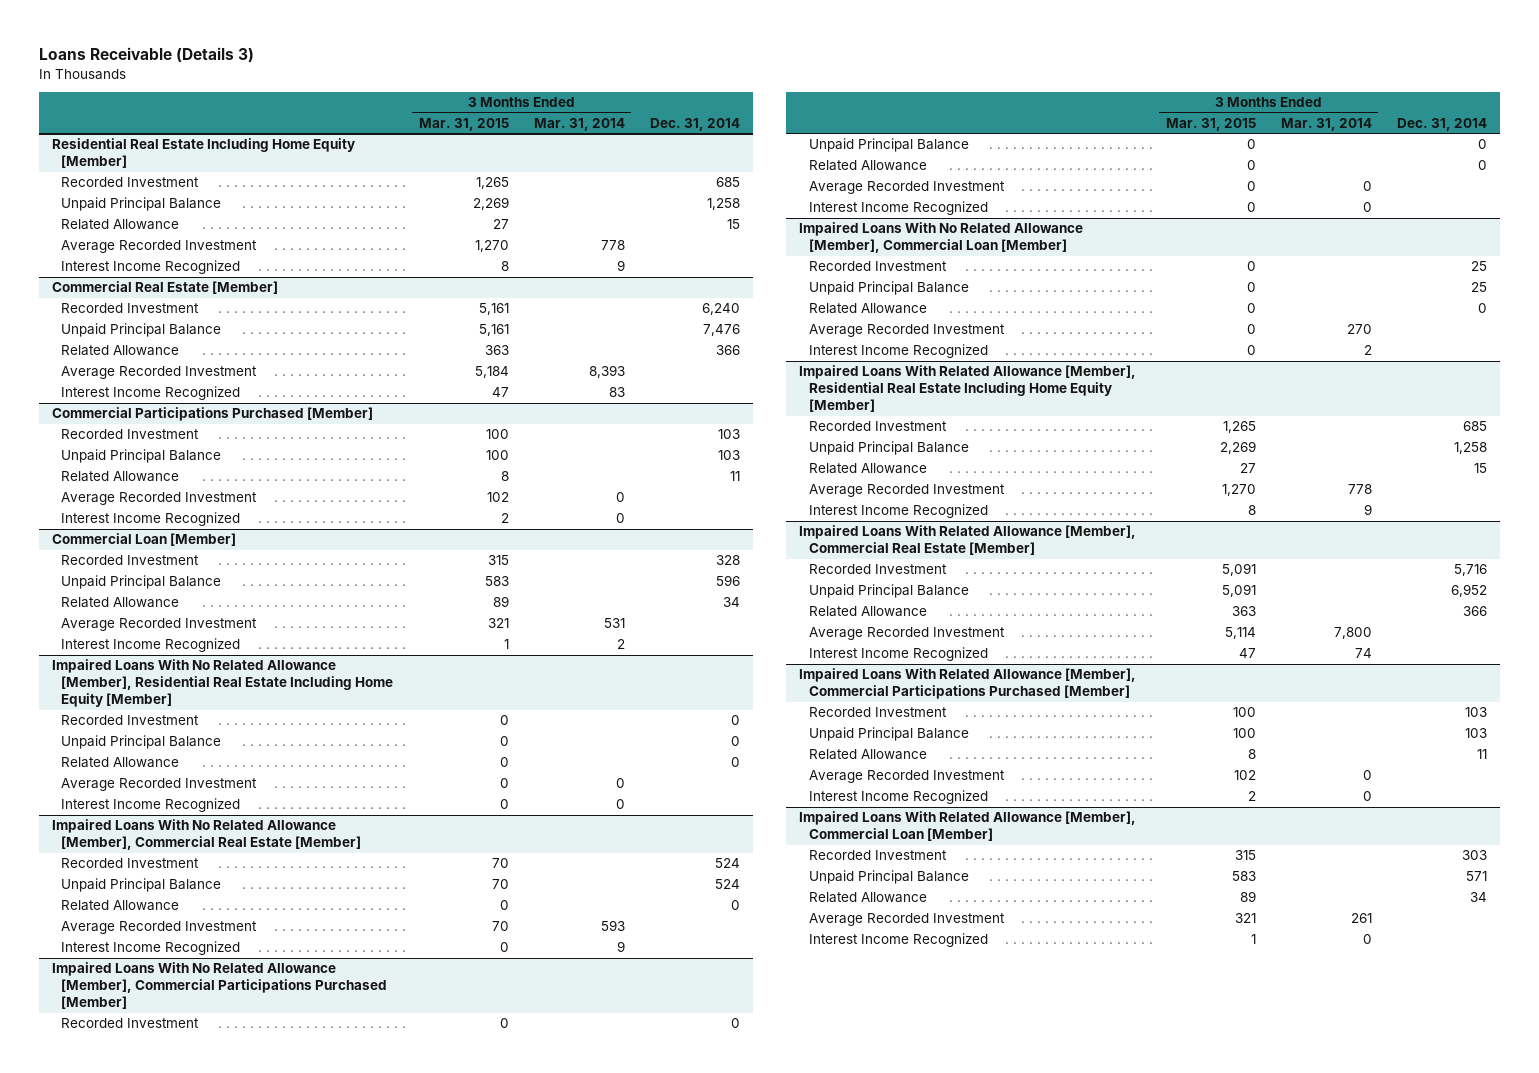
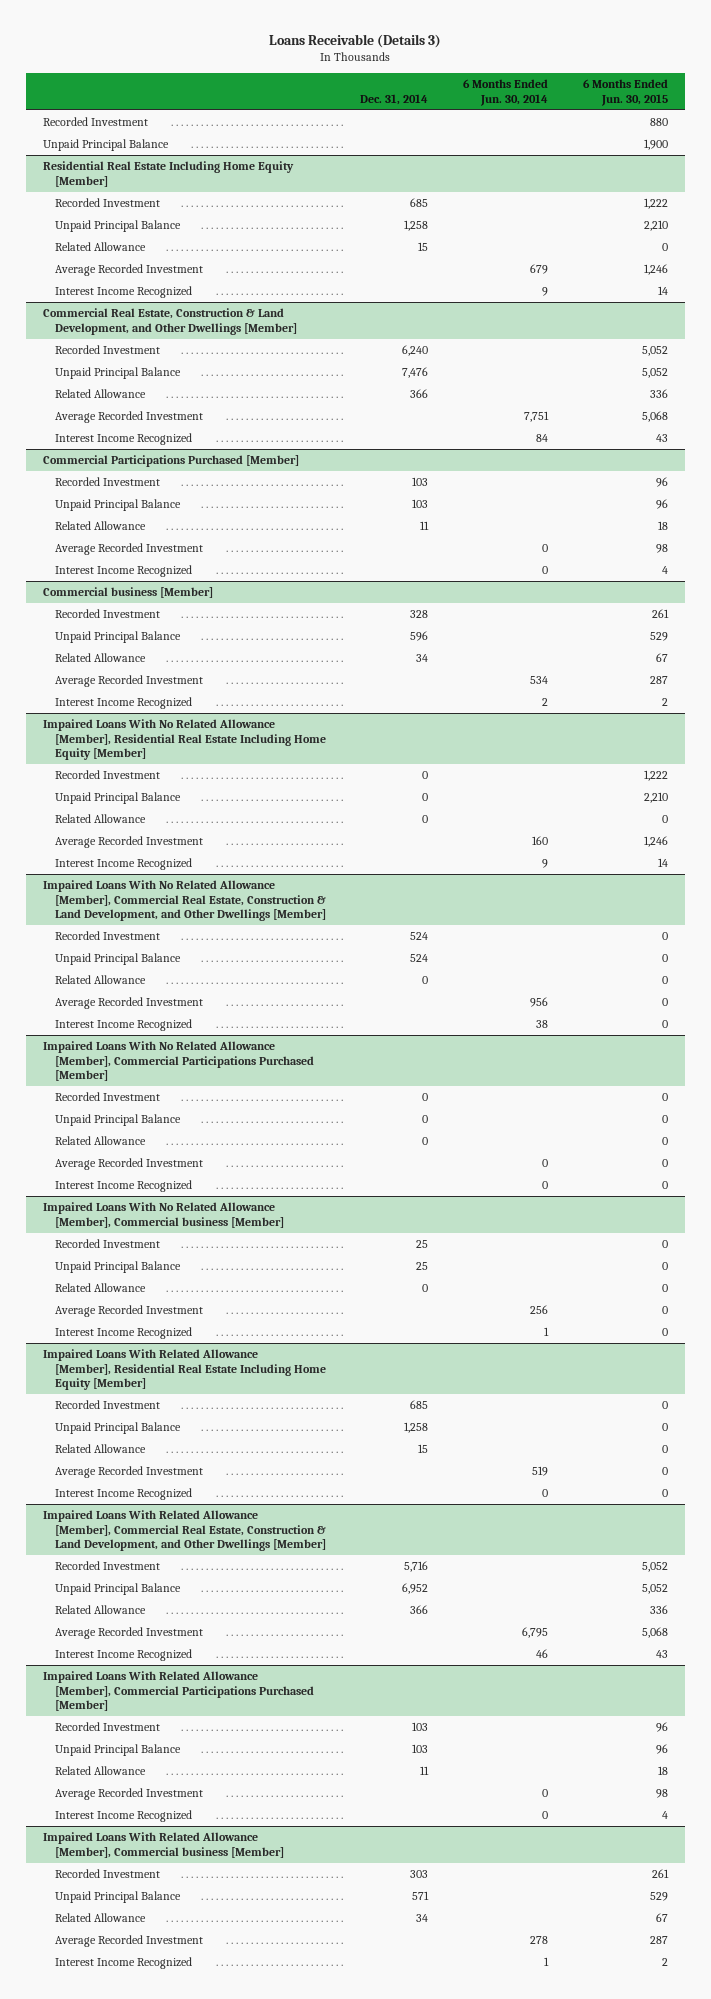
- | 3 Months Ended Mar. 31, 2015 | 3 Months Ended Mar. 31, 2014 | Dec. 31, 2014
+ | Dec. 31, 2014 | 6 Months Ended Jun. 30, 2014 | 6 Months Ended Jun. 30, 2015
+ Recorded Investment | | | 880
+ Unpaid Principal Balance | | | 1,900
- Commercial Real Estate [Member]
+ Commercial Real Estate, Construction & Land Development, and Other Dwellings [Member]
- Commercial Loan [Member]
+ Commercial business [Member]
- Impaired Loans With No Related Allowance [Member], Commercial Real Estate [Member]
+ Impaired Loans With No Related Allowance [Member], Commercial Real Estate, Construction & Land Development, and Other Dwellings [Member]
- Impaired Loans With No Related Allowance [Member], Commercial Loan [Member]
+ Impaired Loans With No Related Allowance [Member], Commercial business [Member]
- Impaired Loans With Related Allowance [Member], Commercial Real Estate [Member]
+ Impaired Loans With Related Allowance [Member], Commercial Real Estate, Construction & Land Development, and Other Dwellings [Member]
- Impaired Loans With Related Allowance [Member], Commercial Loan [Member]
+ Impaired Loans With Related Allowance [Member], Commercial business [Member]

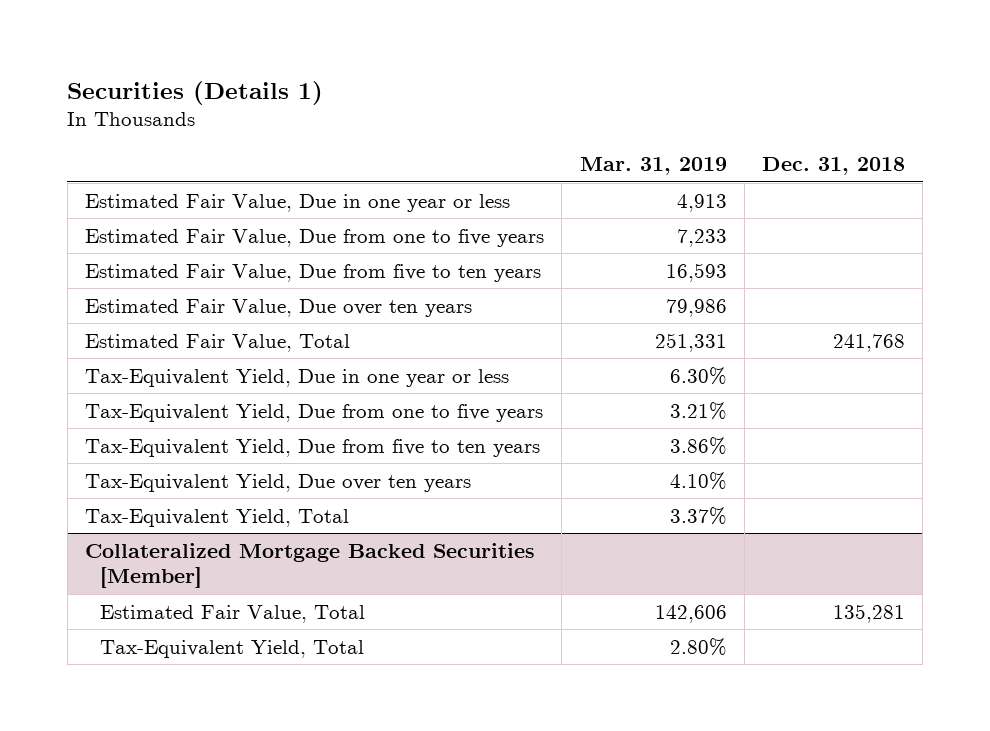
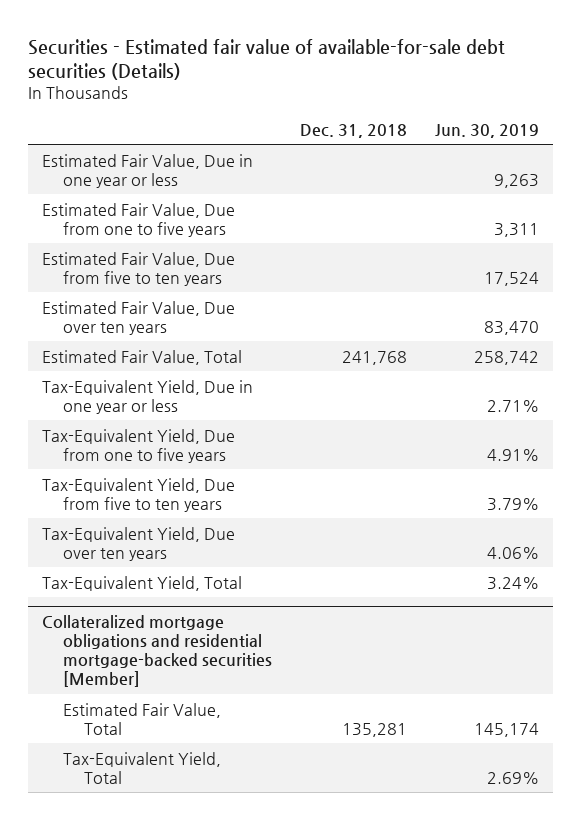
- Securities (Details 1)
+ Securities - Estimated fair value of available-for-sale debt securities (Details)
- | Mar. 31, 2019 | Dec. 31, 2018
+ | Dec. 31, 2018 | Jun. 30, 2019
- Collateralized Mortgage Backed Securities [Member]
+ Collateralized mortgage obligations and residential mortgage-backed securities [Member]

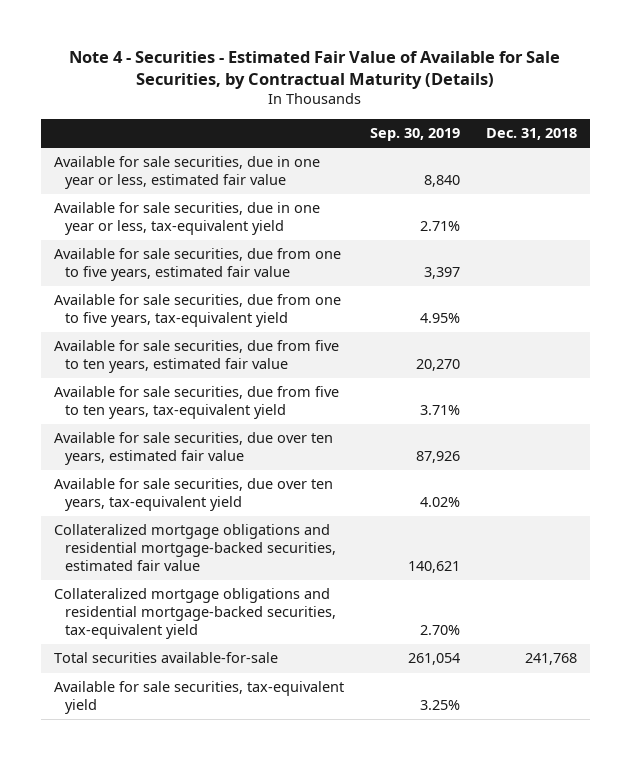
- Securities - Estimated fair value of available-for-sale debt securities (Details)
+ Note 4 - Securities - Estimated Fair Value of Available for Sale Securities, by Contractual Maturity (Details)
- | Dec. 31, 2018 | Jun. 30, 2019
+ | Sep. 30, 2019 | Dec. 31, 2018
- Estimated Fair Value, Due in one year or less | | 9,263
- Estimated Fair Value, Due from one to five years | | 3,311
- Estimated Fair Value, Due from five to ten years | | 17,524
- Estimated Fair Value, Due over ten years | | 83,470
- Estimated Fair Value, Total | 241,768 | 258,742
- Tax-Equivalent Yield, Due in one year or less | | 2.71%
- Tax-Equivalent Yield, Due from one to five years | | 4.91%
- Tax-Equivalent Yield, Due from five to ten years | | 3.79%
- Tax-Equivalent Yield, Due over ten years | | 4.06%
- Tax-Equivalent Yield, Total | | 3.24%
- Collateralized mortgage obligations and residential mortgage-backed securities [Member]
- Estimated Fair Value, Total | 135,281 | 145,174
- Tax-Equivalent Yield, Total | | 2.69%
+ Available for sale securities, due in one year or less, estimated fair value | 8,840 |
+ Available for sale securities, due in one year or less, tax-equivalent yield | 2.71% |
+ Available for sale securities, due from one to five years, estimated fair value | 3,397 |
+ Available for sale securities, due from one to five years, tax-equivalent yield | 4.95% |
+ Available for sale securities, due from five to ten years, estimated fair value | 20,270 |
+ Available for sale securities, due from five to ten years, tax-equivalent yield | 3.71% |
+ Available for sale securities, due over ten years, estimated fair value | 87,926 |
+ Available for sale securities, due over ten years, tax-equivalent yield | 4.02% |
+ Collateralized mortgage obligations and residential mortgage-backed securities, estimated fair value | 140,621 |
+ Collateralized mortgage obligations and residential mortgage-backed securities, tax-equivalent yield | 2.70% |
+ Total securities available-for-sale | 261,054 | 241,768
+ Available for sale securities, tax-equivalent yield | 3.25% |

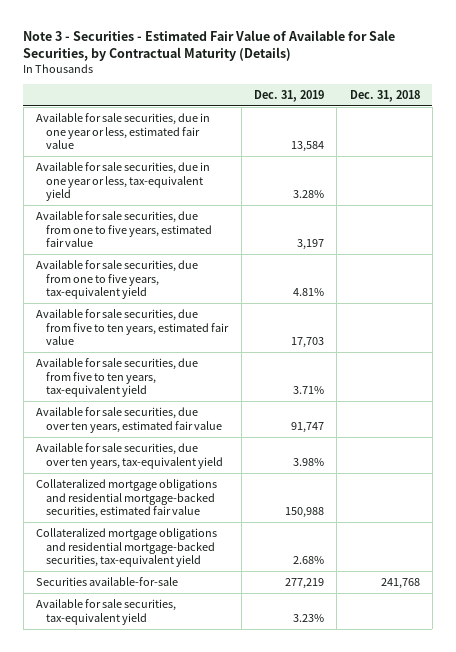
- Note 4 - Securities - Estimated Fair Value of Available for Sale Securities, by Contractual Maturity (Details)
+ Note 3 - Securities - Estimated Fair Value of Available for Sale Securities, by Contractual Maturity (Details)
- | Sep. 30, 2019 | Dec. 31, 2018
+ | Dec. 31, 2019 | Dec. 31, 2018
- Total securities available-for-sale | 261,054 | 241,768
+ Securities available-for-sale | 277,219 | 241,768

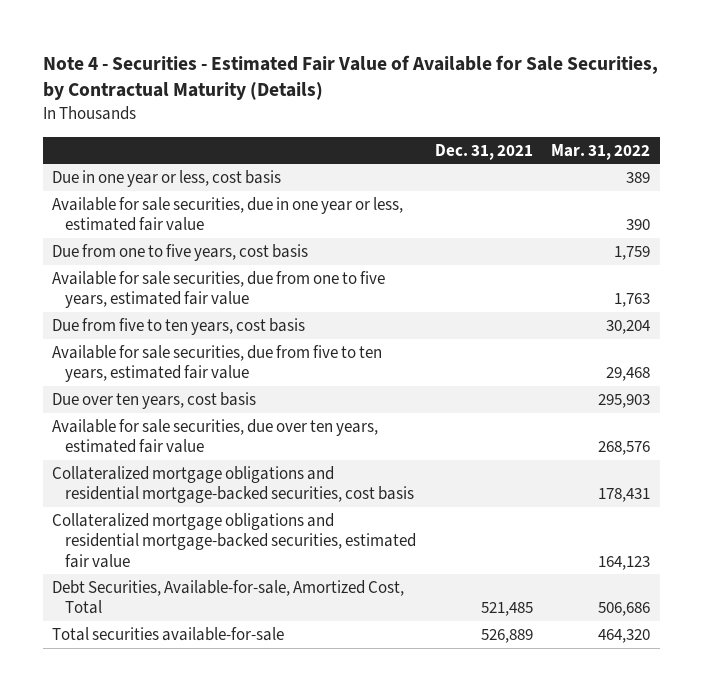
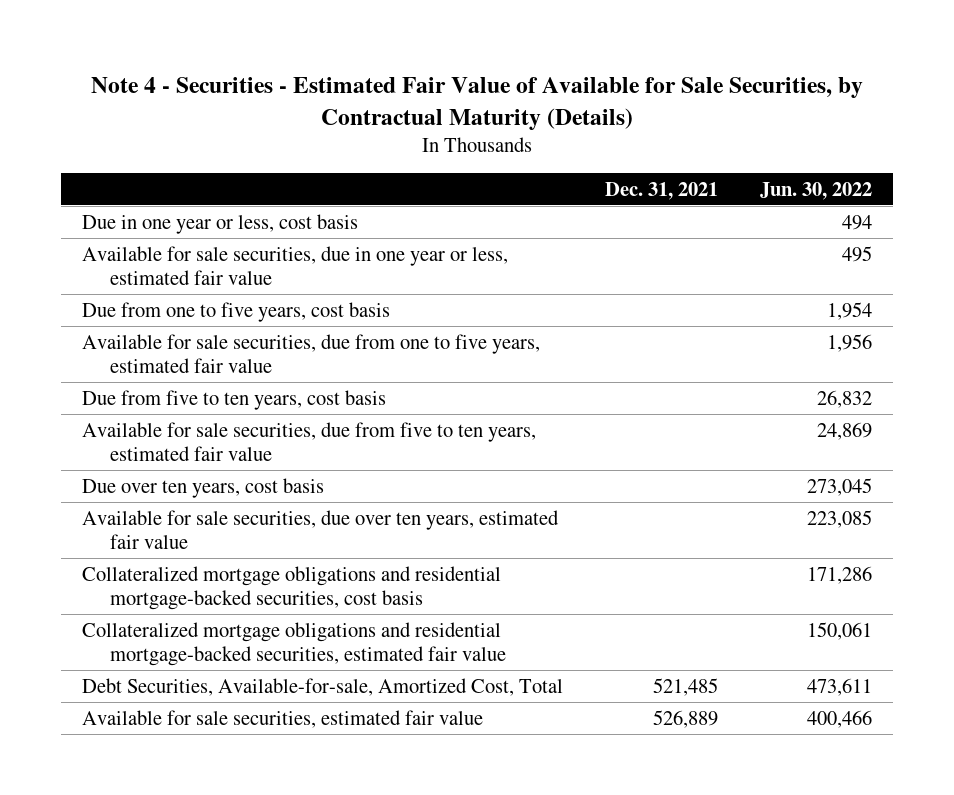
- | Dec. 31, 2021 | Mar. 31, 2022
+ | Dec. 31, 2021 | Jun. 30, 2022
- Total securities available-for-sale | 526,889 | 464,320
+ Available for sale securities, estimated fair value | 526,889 | 400,466

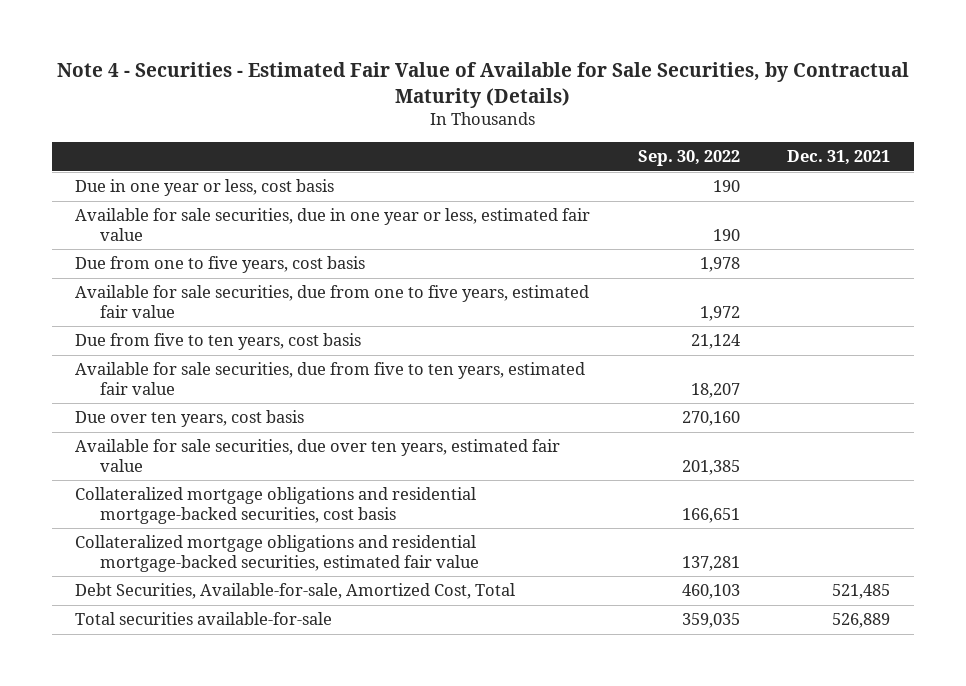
- | Dec. 31, 2021 | Jun. 30, 2022
+ | Sep. 30, 2022 | Dec. 31, 2021
- Available for sale securities, estimated fair value | 526,889 | 400,466
+ Total securities available-for-sale | 359,035 | 526,889

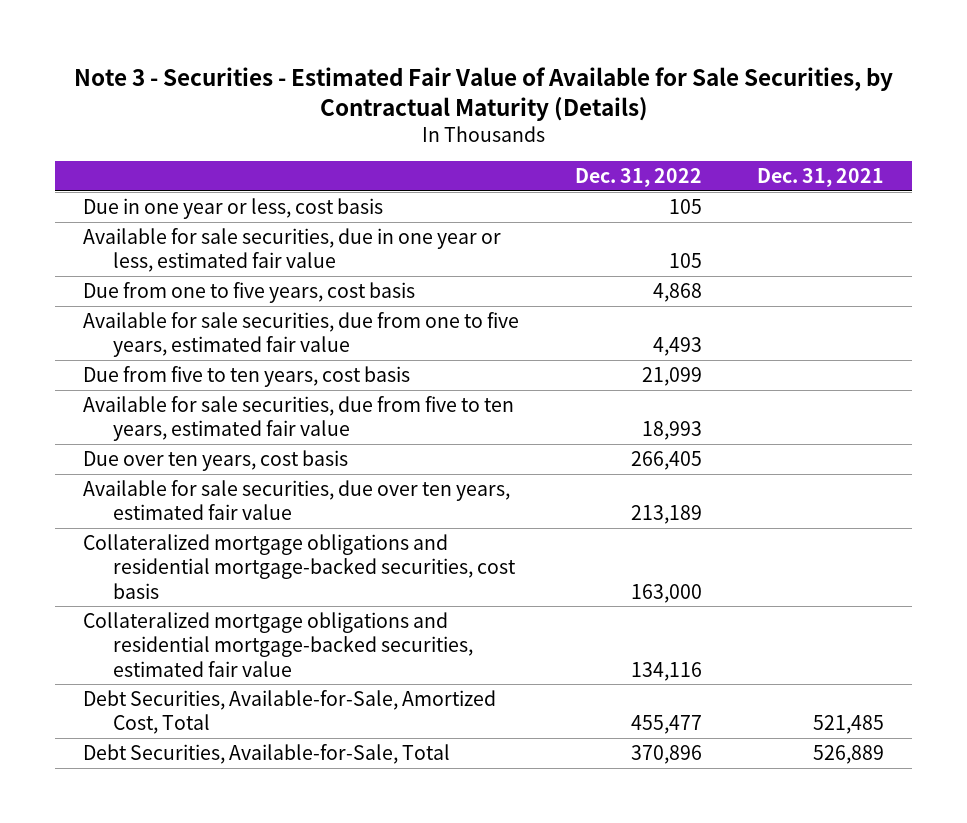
- Note 4 - Securities - Estimated Fair Value of Available for Sale Securities, by Contractual Maturity (Details)
+ Note 3 - Securities - Estimated Fair Value of Available for Sale Securities, by Contractual Maturity (Details)
- | Sep. 30, 2022 | Dec. 31, 2021
+ | Dec. 31, 2022 | Dec. 31, 2021
- Debt Securities, Available-for-sale, Amortized Cost, Total | 460,103 | 521,485
- Total securities available-for-sale | 359,035 | 526,889
+ Debt Securities, Available-for-Sale, Amortized Cost, Total | 455,477 | 521,485
+ Debt Securities, Available-for-Sale, Total | 370,896 | 526,889

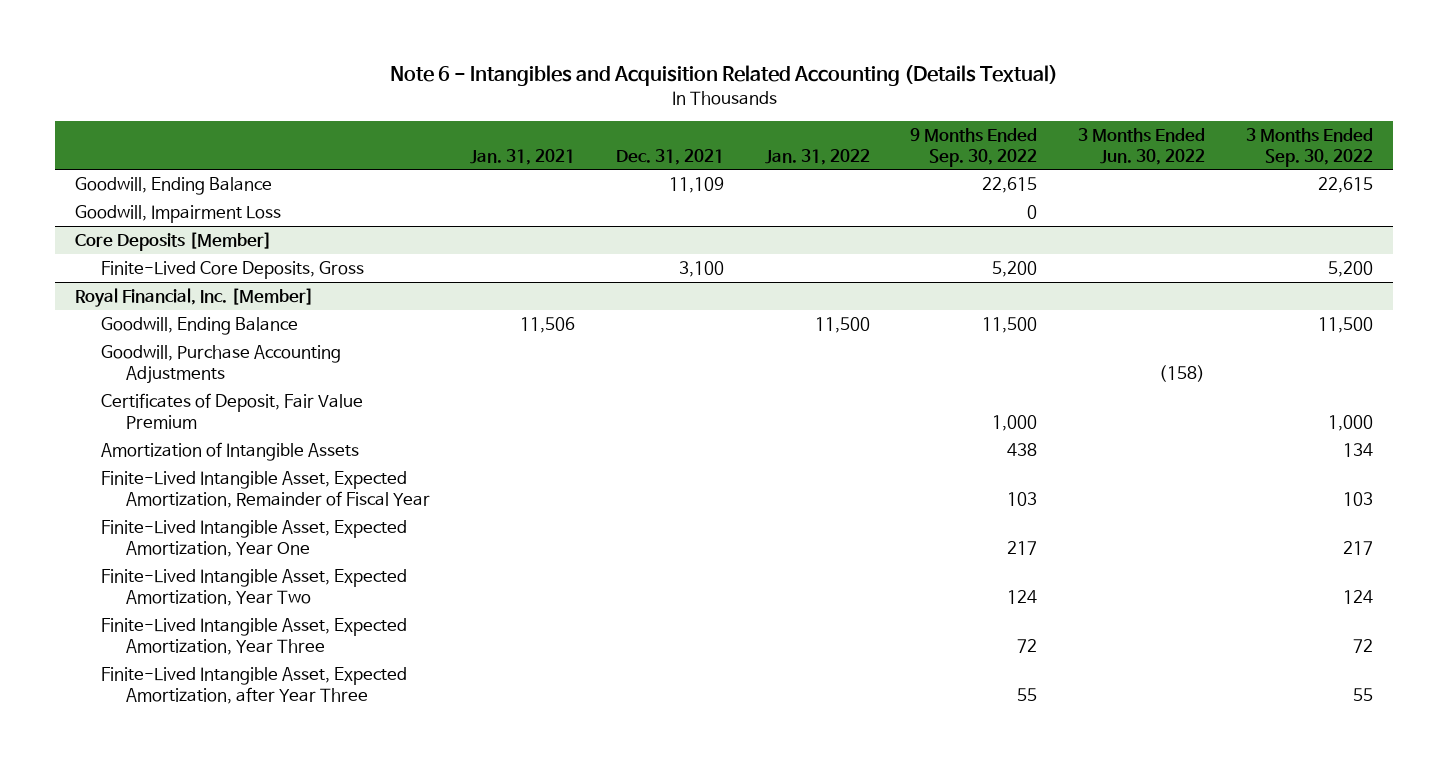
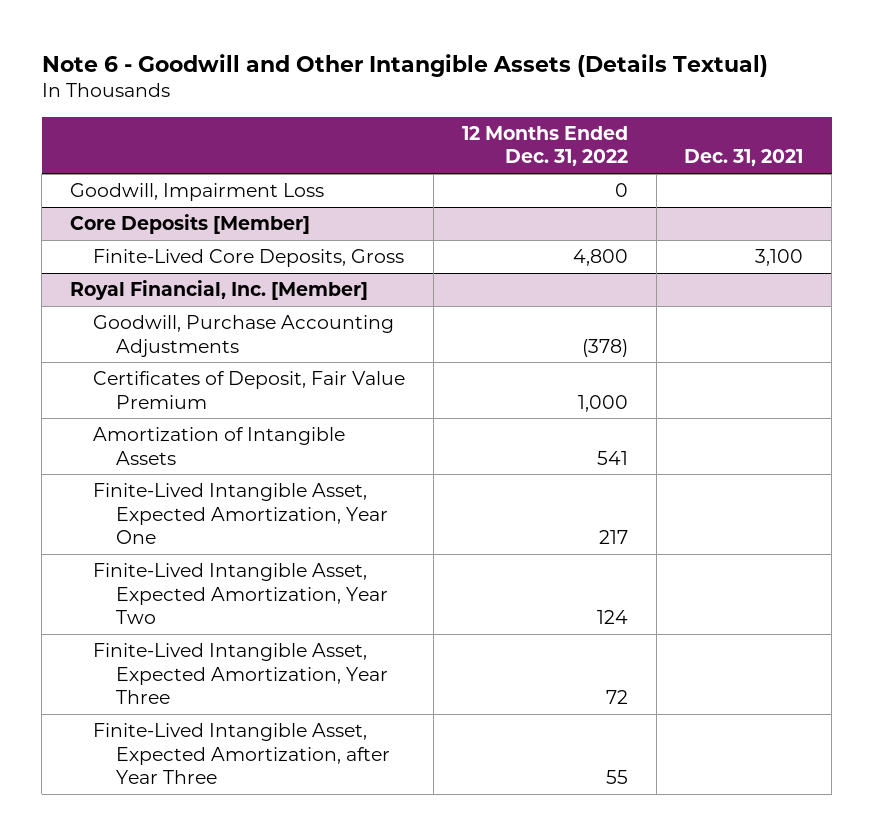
- Note 6 - Intangibles and Acquisition Related Accounting (Details Textual)
+ Note 6 - Goodwill and Other Intangible Assets (Details Textual)
- | Jan. 31, 2021 | Dec. 31, 2021 | Jan. 31, 2022 | 9 Months Ended Sep. 30, 2022 | 3 Months Ended Jun. 30, 2022 | 3 Months Ended Sep. 30, 2022
+ | 12 Months Ended Dec. 31, 2022 | Dec. 31, 2021
- Goodwill, Ending Balance | | 11,109 | | 22,615 | | 22,615
@ Royal Financial, Inc. [Member]
- Goodwill, Ending Balance | 11,506 | | 11,500 | 11,500 | | 11,500
- Finite-Lived Intangible Asset, Expected Amortization, Remainder of Fiscal Year | | | | 103 | | 103

